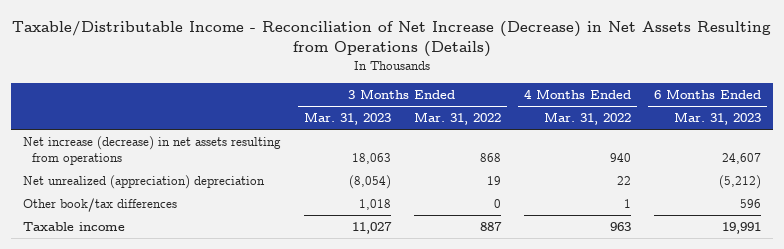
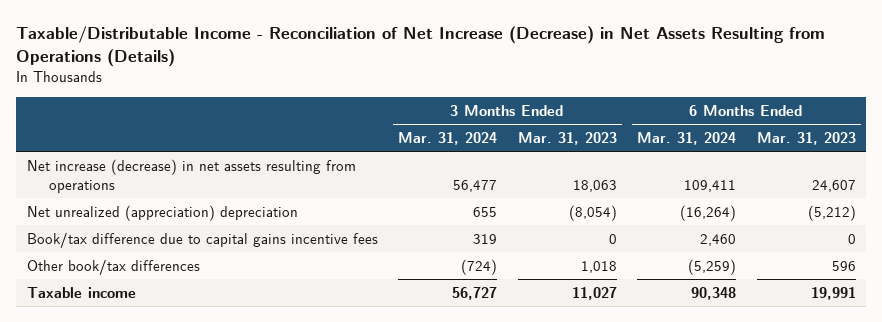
- | 3 Months Ended Mar. 31, 2023 | 3 Months Ended Mar. 31, 2022 | 4 Months Ended Mar. 31, 2022 | 6 Months Ended Mar. 31, 2023
+ | 3 Months Ended Mar. 31, 2024 | 3 Months Ended Mar. 31, 2023 | 6 Months Ended Mar. 31, 2024 | 6 Months Ended Mar. 31, 2023
+ Book/tax difference due to capital gains incentive fees | 319 | 0 | 2,460 | 0

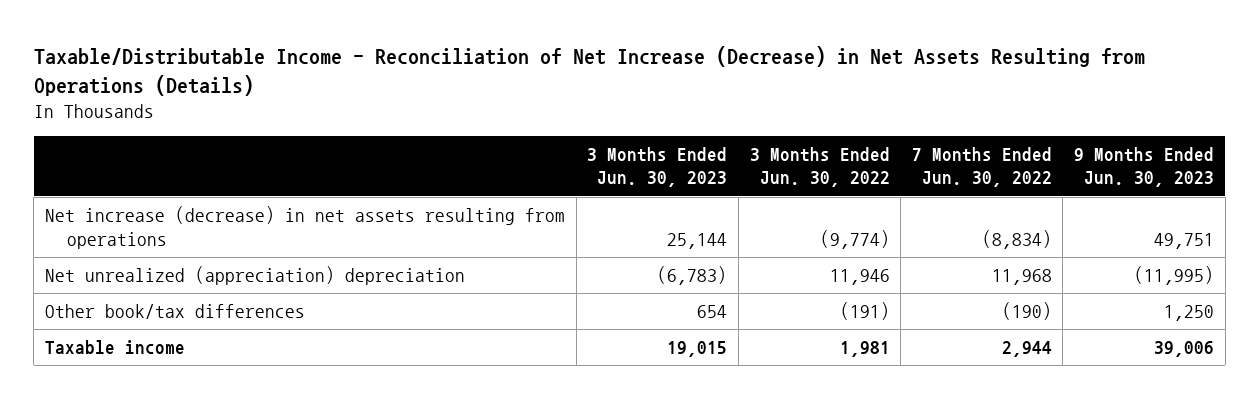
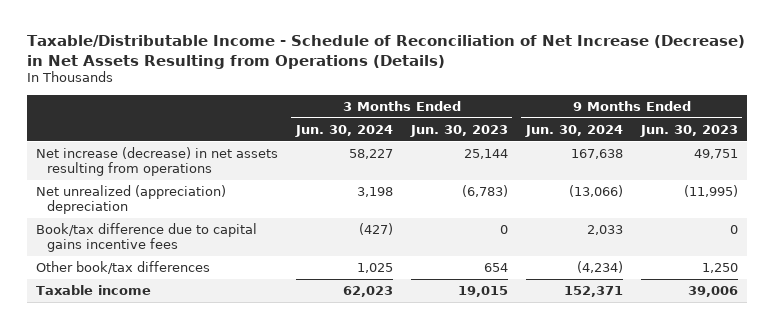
- Taxable/Distributable Income - Reconciliation of Net Increase (Decrease) in Net Assets Resulting from Operations (Details)
+ Taxable/Distributable Income - Schedule of Reconciliation of Net Increase (Decrease) in Net Assets Resulting from Operations (Details)
- | 3 Months Ended Jun. 30, 2023 | 3 Months Ended Jun. 30, 2022 | 7 Months Ended Jun. 30, 2022 | 9 Months Ended Jun. 30, 2023
+ | 3 Months Ended Jun. 30, 2024 | 3 Months Ended Jun. 30, 2023 | 9 Months Ended Jun. 30, 2024 | 9 Months Ended Jun. 30, 2023
+ Book/tax difference due to capital gains incentive fees | (427) | 0 | 2,033 | 0

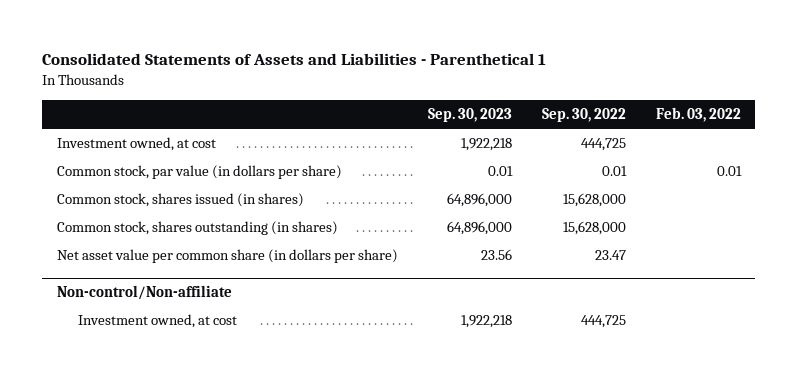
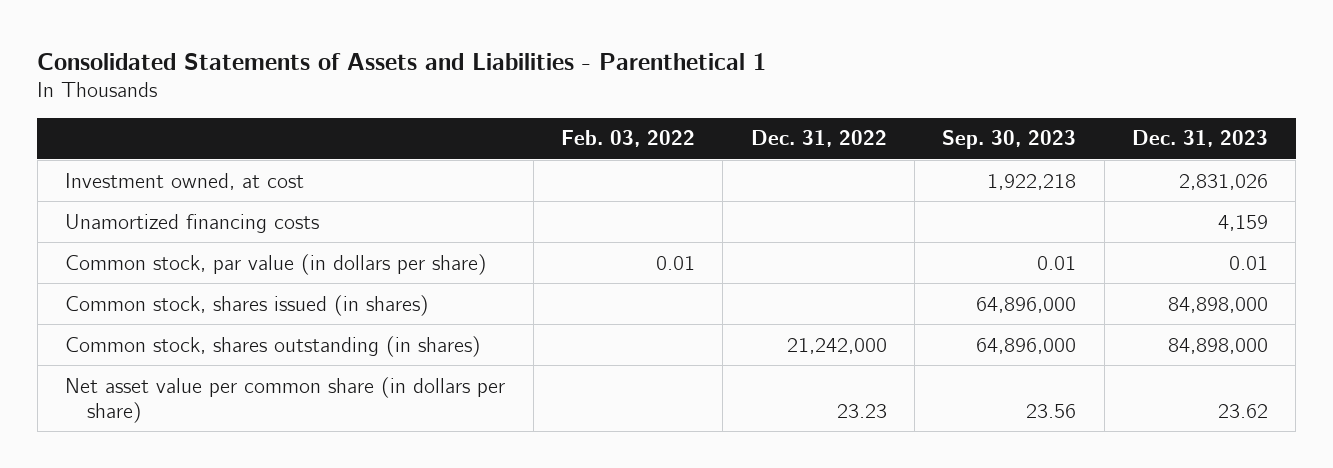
- | Sep. 30, 2023 | Sep. 30, 2022 | Feb. 03, 2022
+ | Feb. 03, 2022 | Dec. 31, 2022 | Sep. 30, 2023 | Dec. 31, 2023
+ Unamortized financing costs | | | | 4,159
- Non-control/Non-affiliate
- Investment owned, at cost | 1,922,218 | 444,725 |

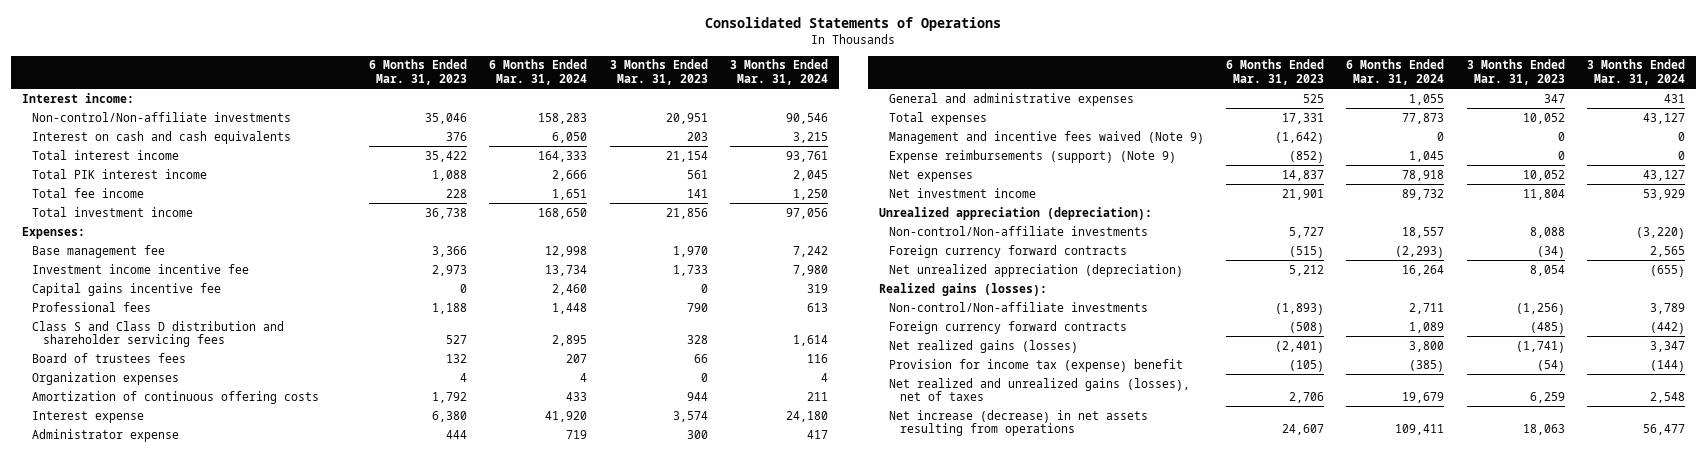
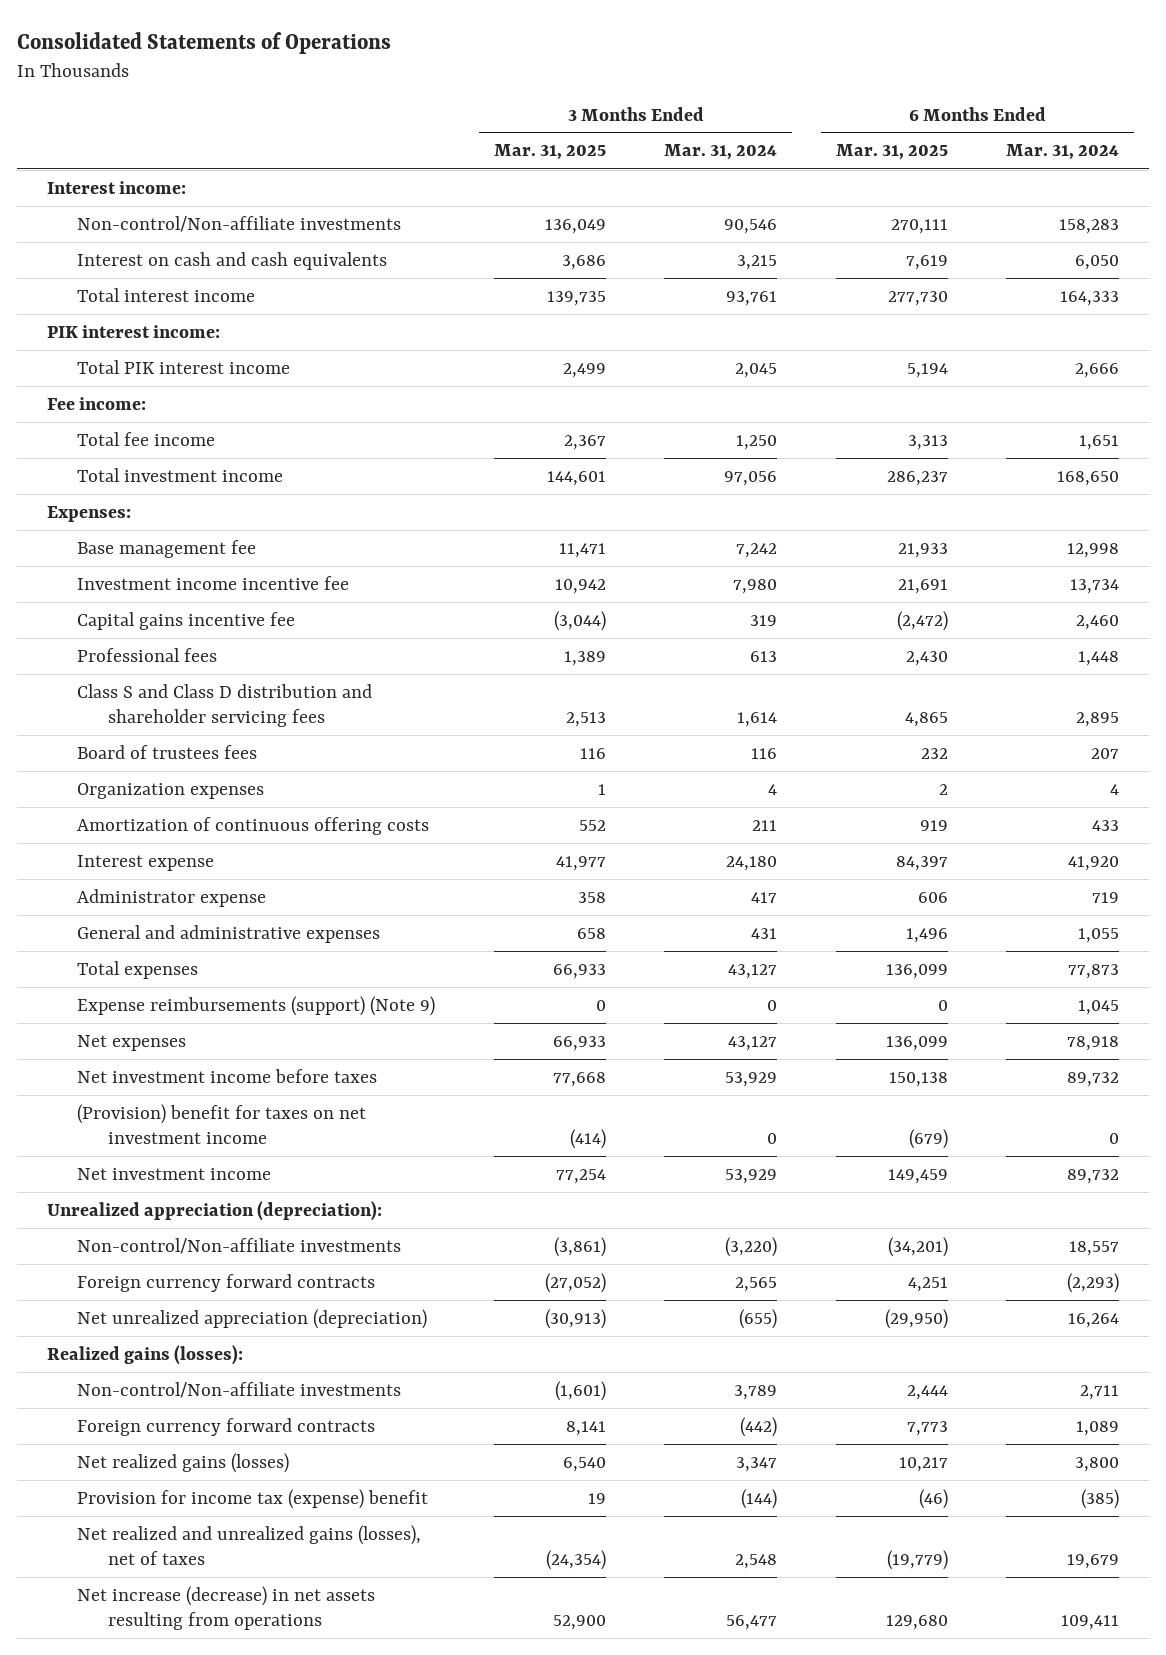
- | 6 Months Ended Mar. 31, 2023 | 6 Months Ended Mar. 31, 2024 | 3 Months Ended Mar. 31, 2023 | 3 Months Ended Mar. 31, 2024
+ | 3 Months Ended Mar. 31, 2025 | 3 Months Ended Mar. 31, 2024 | 6 Months Ended Mar. 31, 2025 | 6 Months Ended Mar. 31, 2024
+ PIK interest income:
+ Fee income:
- Management and incentive fees waived (Note 9) | (1,642) | 0 | 0 | 0
+ Net investment income before taxes | 77,668 | 53,929 | 150,138 | 89,732
+ (Provision) benefit for taxes on net investment income | (414) | 0 | (679) | 0

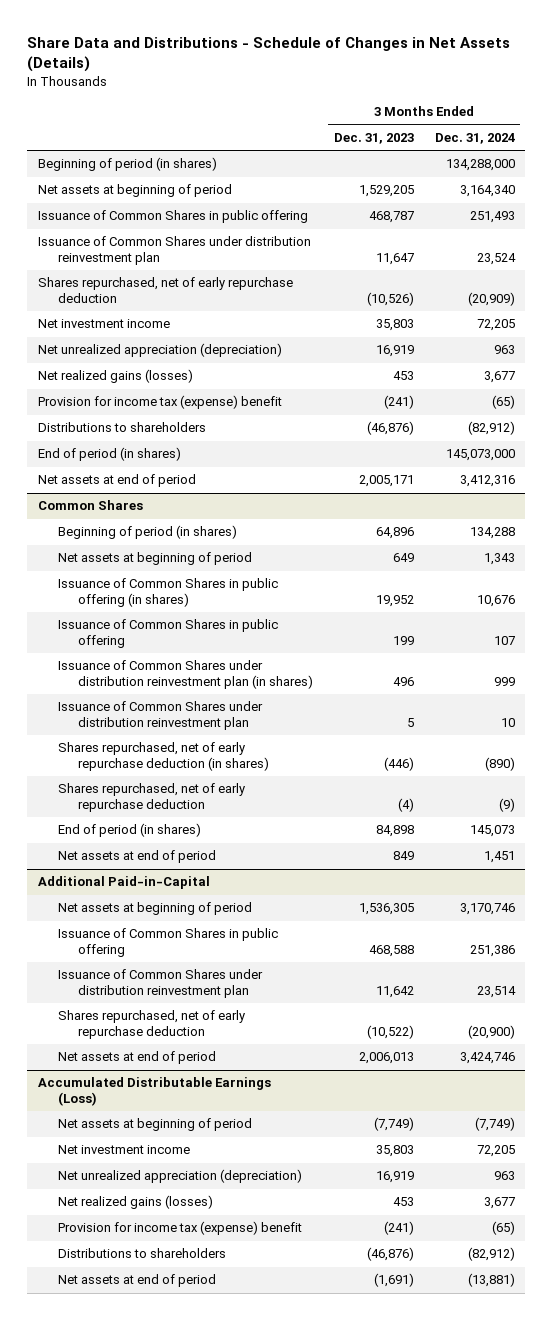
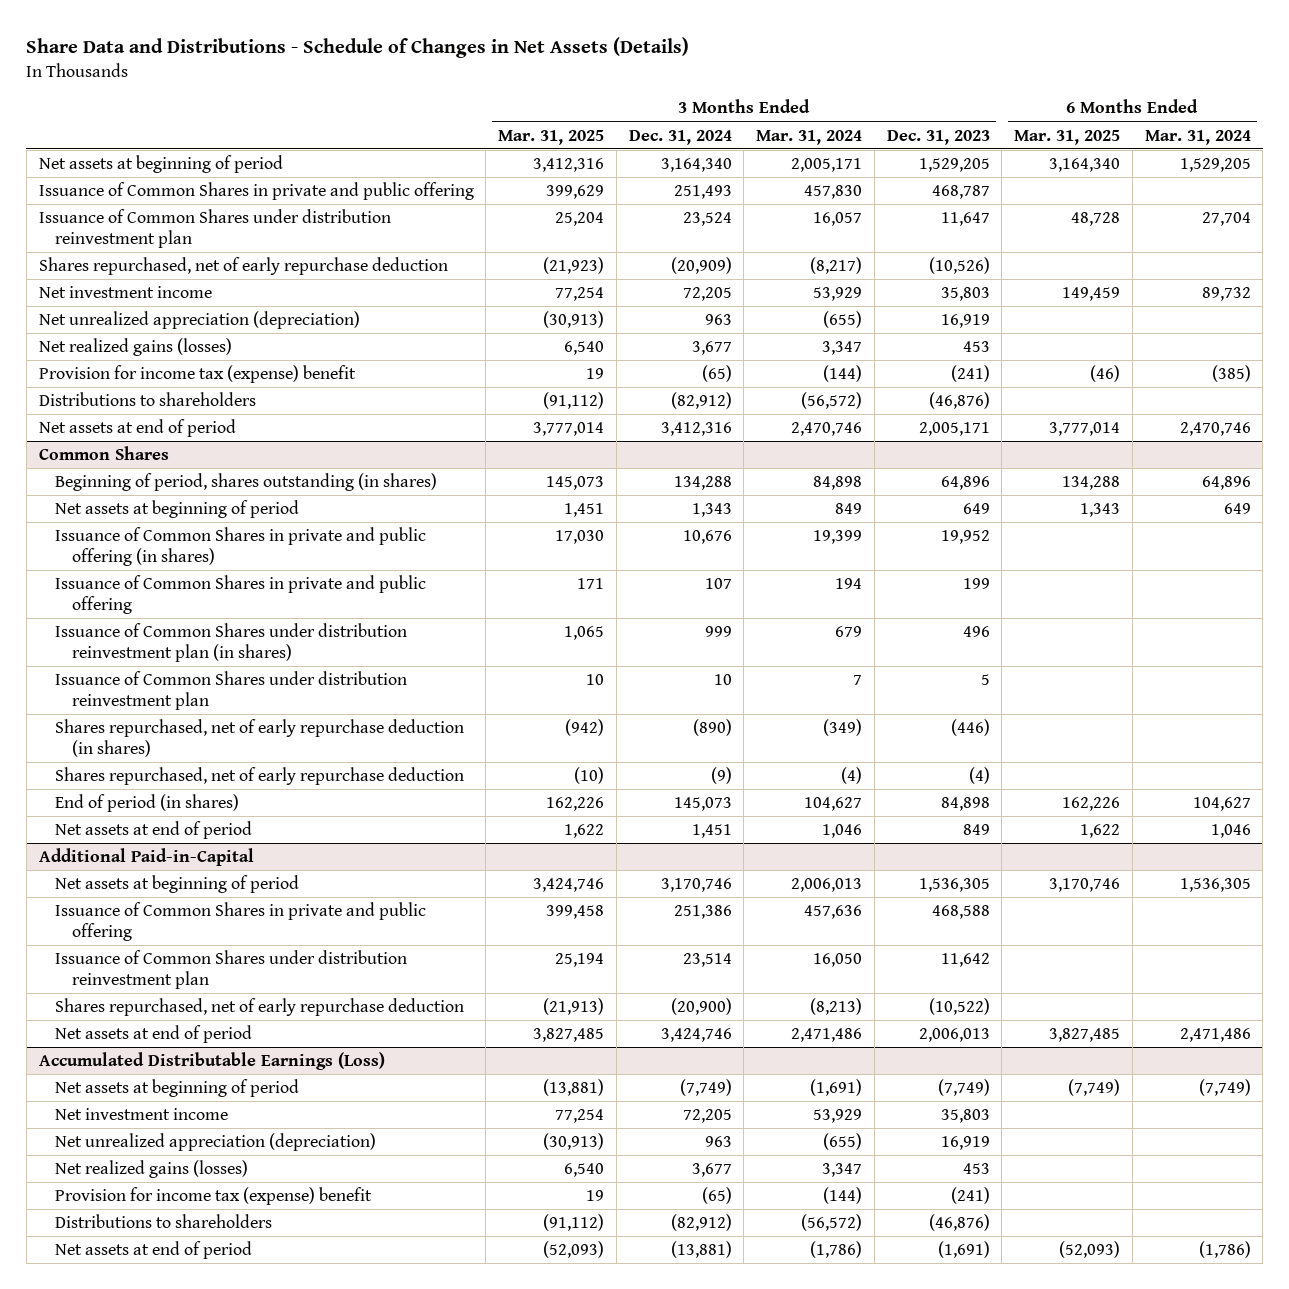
- | 3 Months Ended Dec. 31, 2023 | 3 Months Ended Dec. 31, 2024
+ | 3 Months Ended Mar. 31, 2025 | 3 Months Ended Dec. 31, 2024 | 3 Months Ended Mar. 31, 2024 | 3 Months Ended Dec. 31, 2023 | 6 Months Ended Mar. 31, 2025 | 6 Months Ended Mar. 31, 2024
- Beginning of period (in shares) | | 134,288,000
- Issuance of Common Shares in public offering | 468,787 | 251,493
+ Issuance of Common Shares in private and public offering | 399,629 | 251,493 | 457,830 | 468,787 | |
- End of period (in shares) | | 145,073,000
@ Common Shares
- Beginning of period (in shares) | 64,896 | 134,288
+ Beginning of period, shares outstanding (in shares) | 145,073 | 134,288 | 84,898 | 64,896 | 134,288 | 64,896
- Issuance of Common Shares in public offering (in shares) | 19,952 | 10,676
- Issuance of Common Shares in public offering | 199 | 107
+ Issuance of Common Shares in private and public offering (in shares) | 17,030 | 10,676 | 19,399 | 19,952 | |
+ Issuance of Common Shares in private and public offering | 171 | 107 | 194 | 199 | |
@ Additional Paid-in-Capital
- Issuance of Common Shares in public offering | 468,588 | 251,386
+ Issuance of Common Shares in private and public offering | 399,458 | 251,386 | 457,636 | 468,588 | |

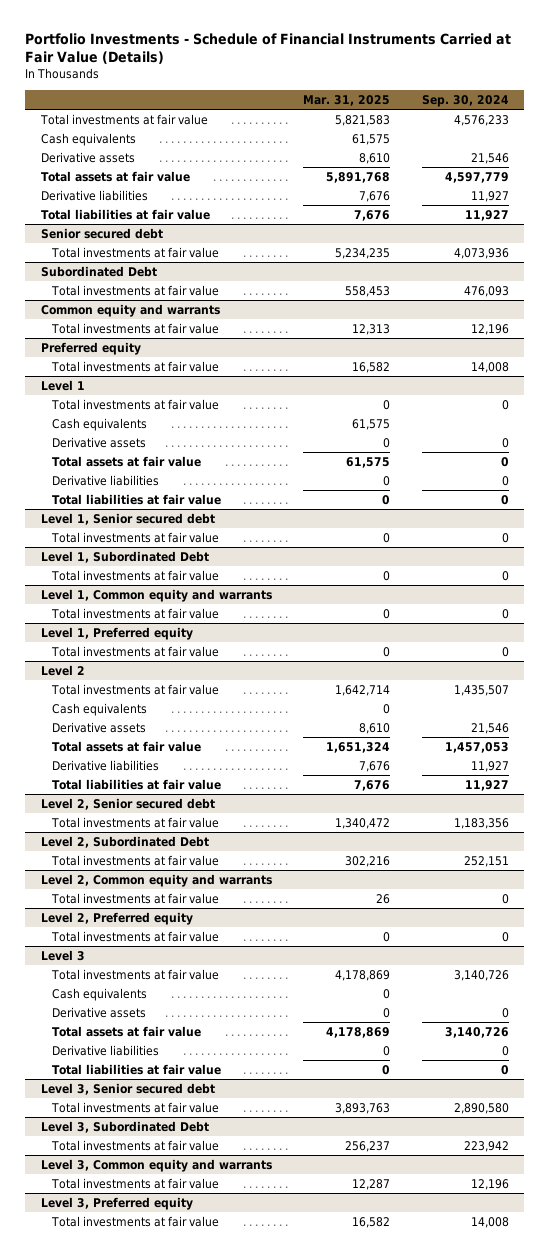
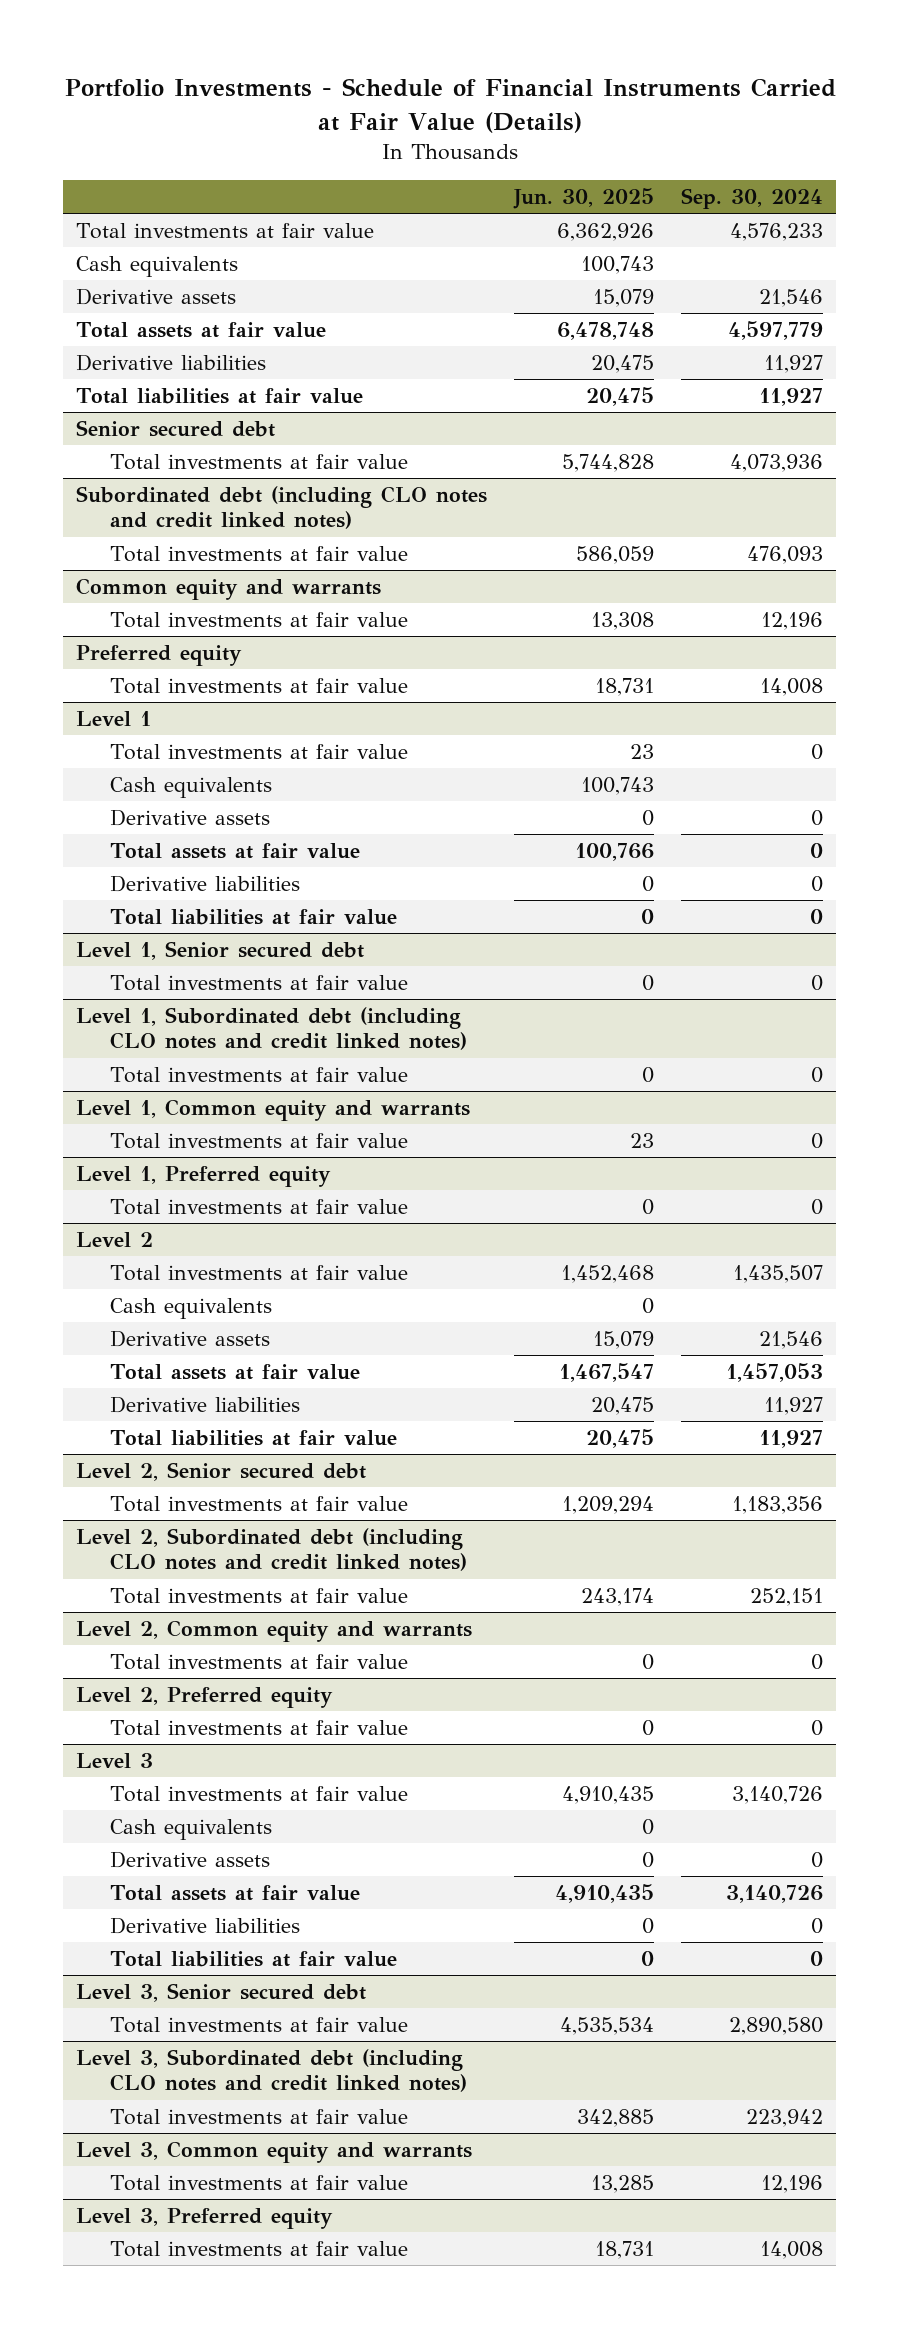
- | Mar. 31, 2025 | Sep. 30, 2024
+ | Jun. 30, 2025 | Sep. 30, 2024
- Subordinated Debt
+ Subordinated debt (including CLO notes and credit linked notes)
- Level 1, Subordinated Debt
+ Level 1, Subordinated debt (including CLO notes and credit linked notes)
- Level 2, Subordinated Debt
+ Level 2, Subordinated debt (including CLO notes and credit linked notes)
- Level 3, Subordinated Debt
+ Level 3, Subordinated debt (including CLO notes and credit linked notes)

